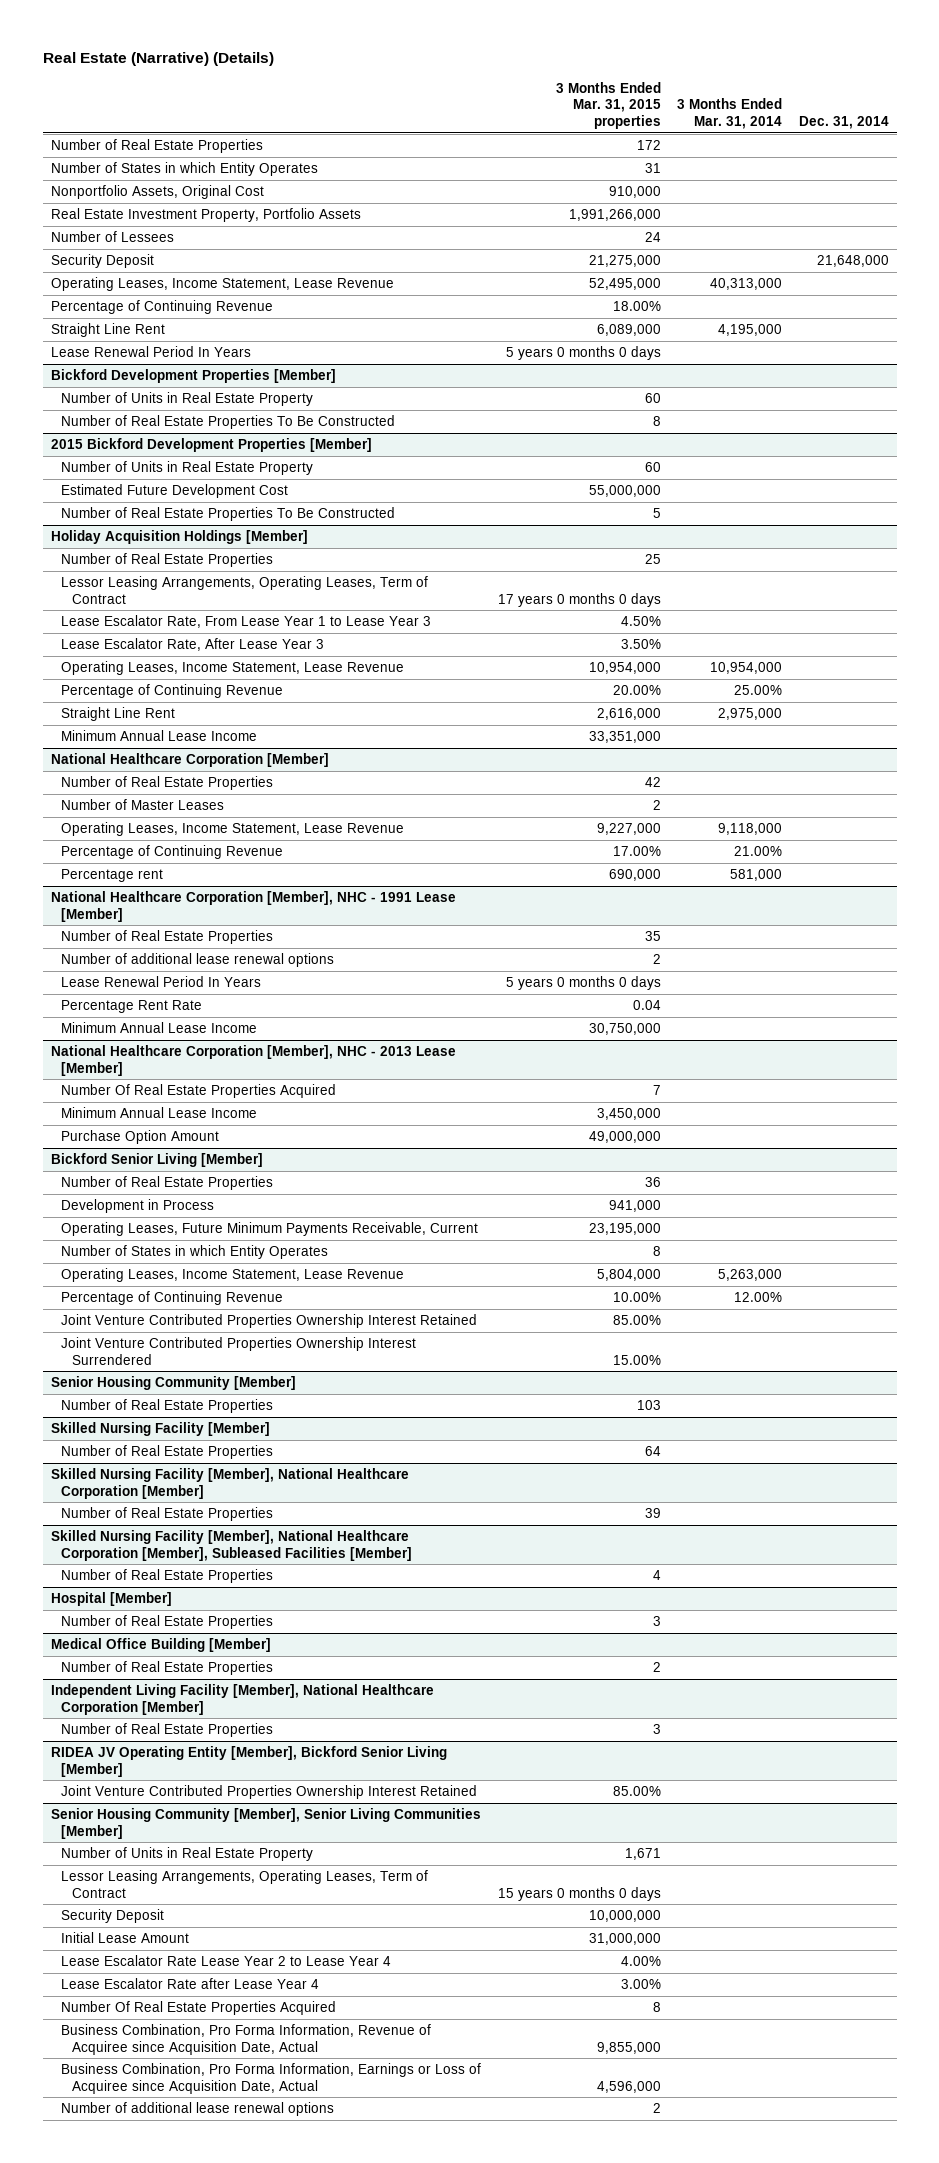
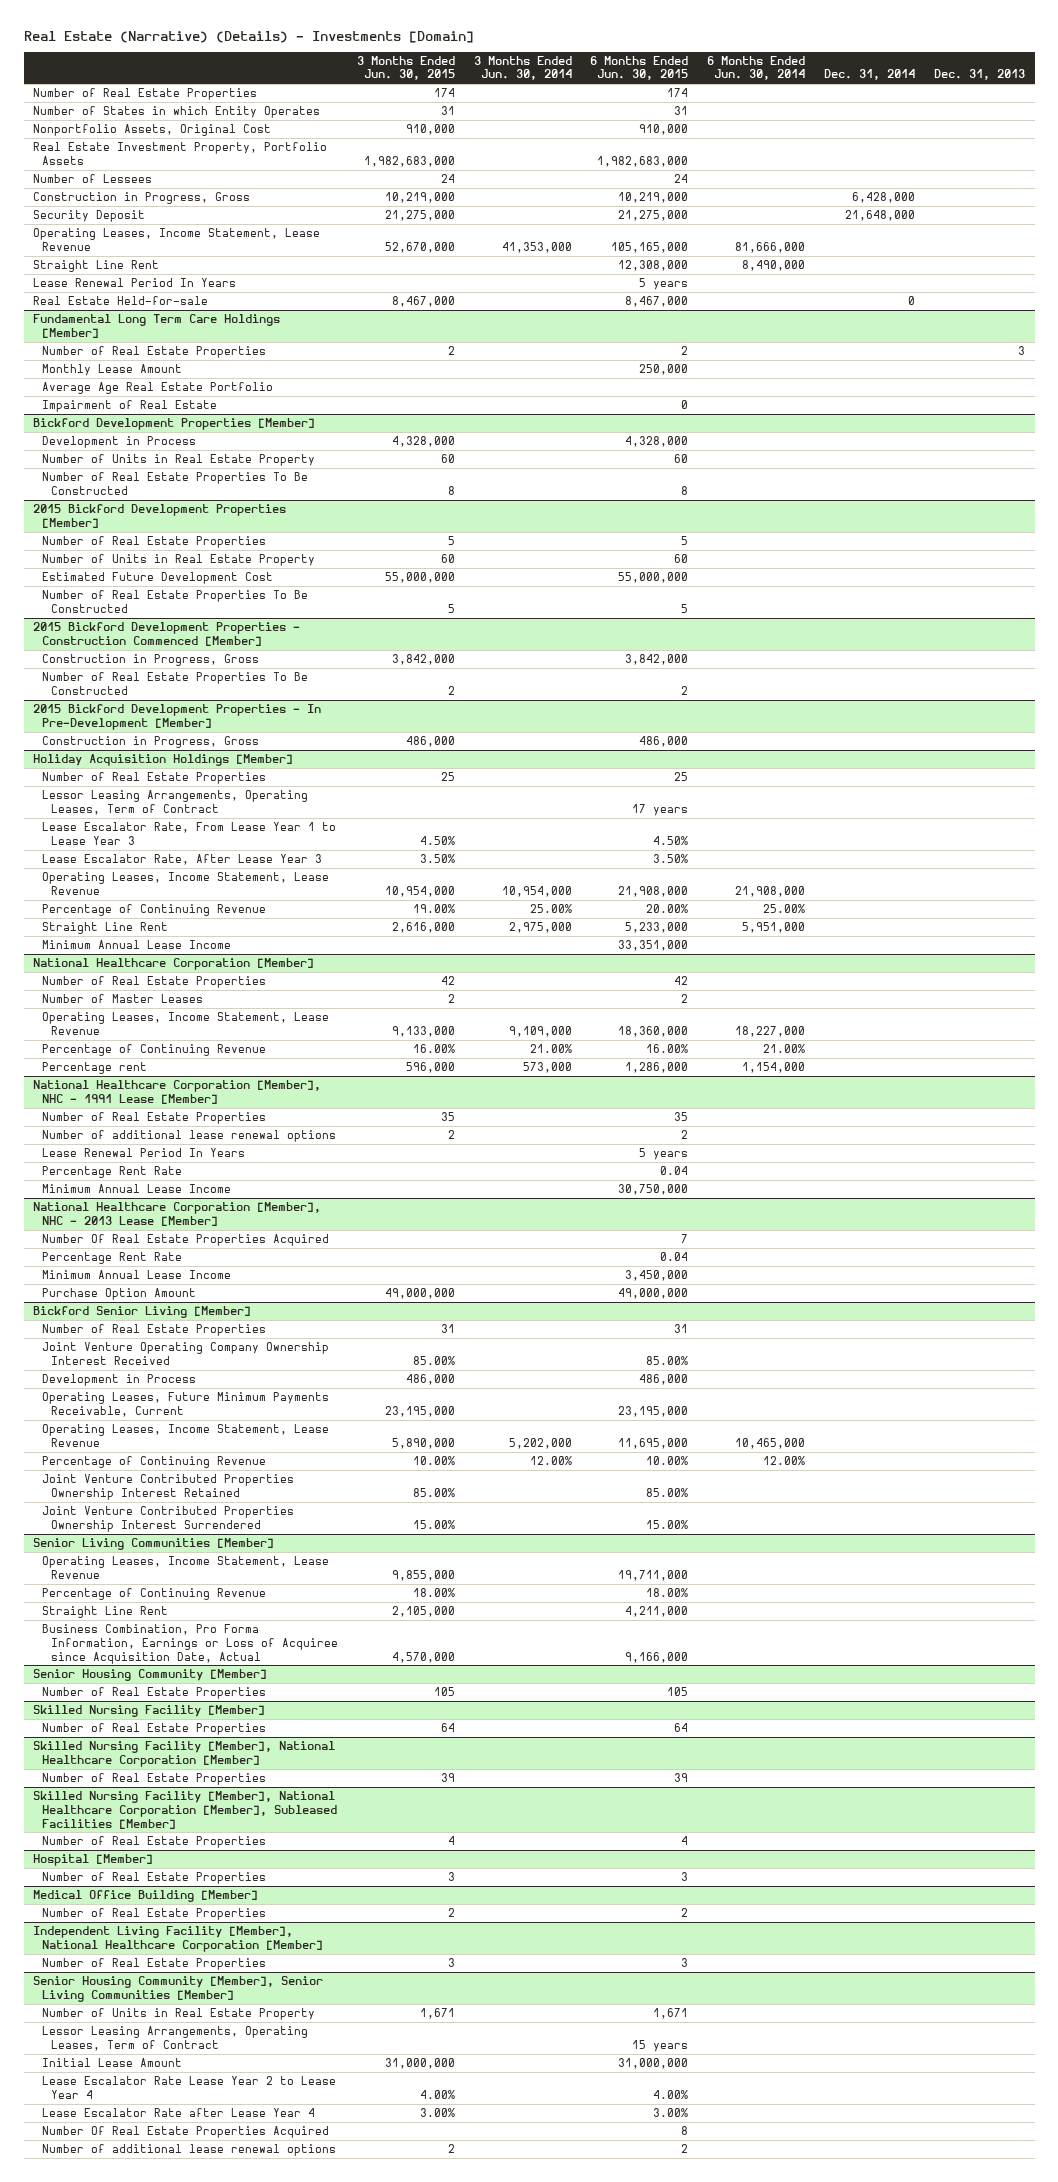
- Real Estate (Narrative) (Details)
+ Real Estate (Narrative) (Details) - Investments [Domain]
- | 3 Months Ended Mar. 31, 2015 properties | 3 Months Ended Mar. 31, 2014 | Dec. 31, 2014
+ | 3 Months Ended Jun. 30, 2015 | 3 Months Ended Jun. 30, 2014 | 6 Months Ended Jun. 30, 2015 | 6 Months Ended Jun. 30, 2014 | Dec. 31, 2014 | Dec. 31, 2013
+ Construction in Progress, Gross | 10,219,000 | | 10,219,000 | | 6,428,000 |
- Percentage of Continuing Revenue | 18.00% | |
+ Real Estate Held-for-sale | 8,467,000 | | 8,467,000 | | 0 |
+ Fundamental Long Term Care Holdings [Member]
+ Number of Real Estate Properties | 2 | | 2 | | | 3
+ Monthly Lease Amount | | | 250,000 | | |
+ Average Age Real Estate Portfolio
+ Impairment of Real Estate | | | 0 | | |
@ Bickford Development Properties [Member]
+ Development in Process | 4,328,000 | | 4,328,000 | | |
@ 2015 Bickford Development Properties [Member]
+ Number of Real Estate Properties | 5 | | 5 | | |
+ 2015 Bickford Development Properties - Construction Commenced [Member]
+ Construction in Progress, Gross | 3,842,000 | | 3,842,000 | | |
+ Number of Real Estate Properties To Be Constructed | 2 | | 2 | | |
+ 2015 Bickford Development Properties - In Pre-Development [Member]
+ Construction in Progress, Gross | 486,000 | | 486,000 | | |
@ National Healthcare Corporation [Member], NHC - 2013 Lease [Member]
+ Percentage Rent Rate | | | 0.04 | | |
@ Bickford Senior Living [Member]
+ Joint Venture Operating Company Ownership Interest Received | 85.00% | | 85.00% | | |
- Number of States in which Entity Operates | 8 | |
+ Senior Living Communities [Member]
+ Operating Leases, Income Statement, Lease Revenue | 9,855,000 | | 19,711,000 | | |
+ Percentage of Continuing Revenue | 18.00% | | 18.00% | | |
+ Straight Line Rent | 2,105,000 | | 4,211,000 | | |
+ Business Combination, Pro Forma Information, Earnings or Loss of Acquiree since Acquisition Date, Actual | 4,570,000 | | 9,166,000 | | |
- RIDEA JV Operating Entity [Member], Bickford Senior Living [Member]
- Joint Venture Contributed Properties Ownership Interest Retained | 85.00% | |
@ Senior Housing Community [Member], Senior Living Communities [Member]
- Security Deposit | 10,000,000 | |
- Business Combination, Pro Forma Information, Revenue of Acquiree since Acquisition Date, Actual | 9,855,000 | |
- Business Combination, Pro Forma Information, Earnings or Loss of Acquiree since Acquisition Date, Actual | 4,596,000 | |

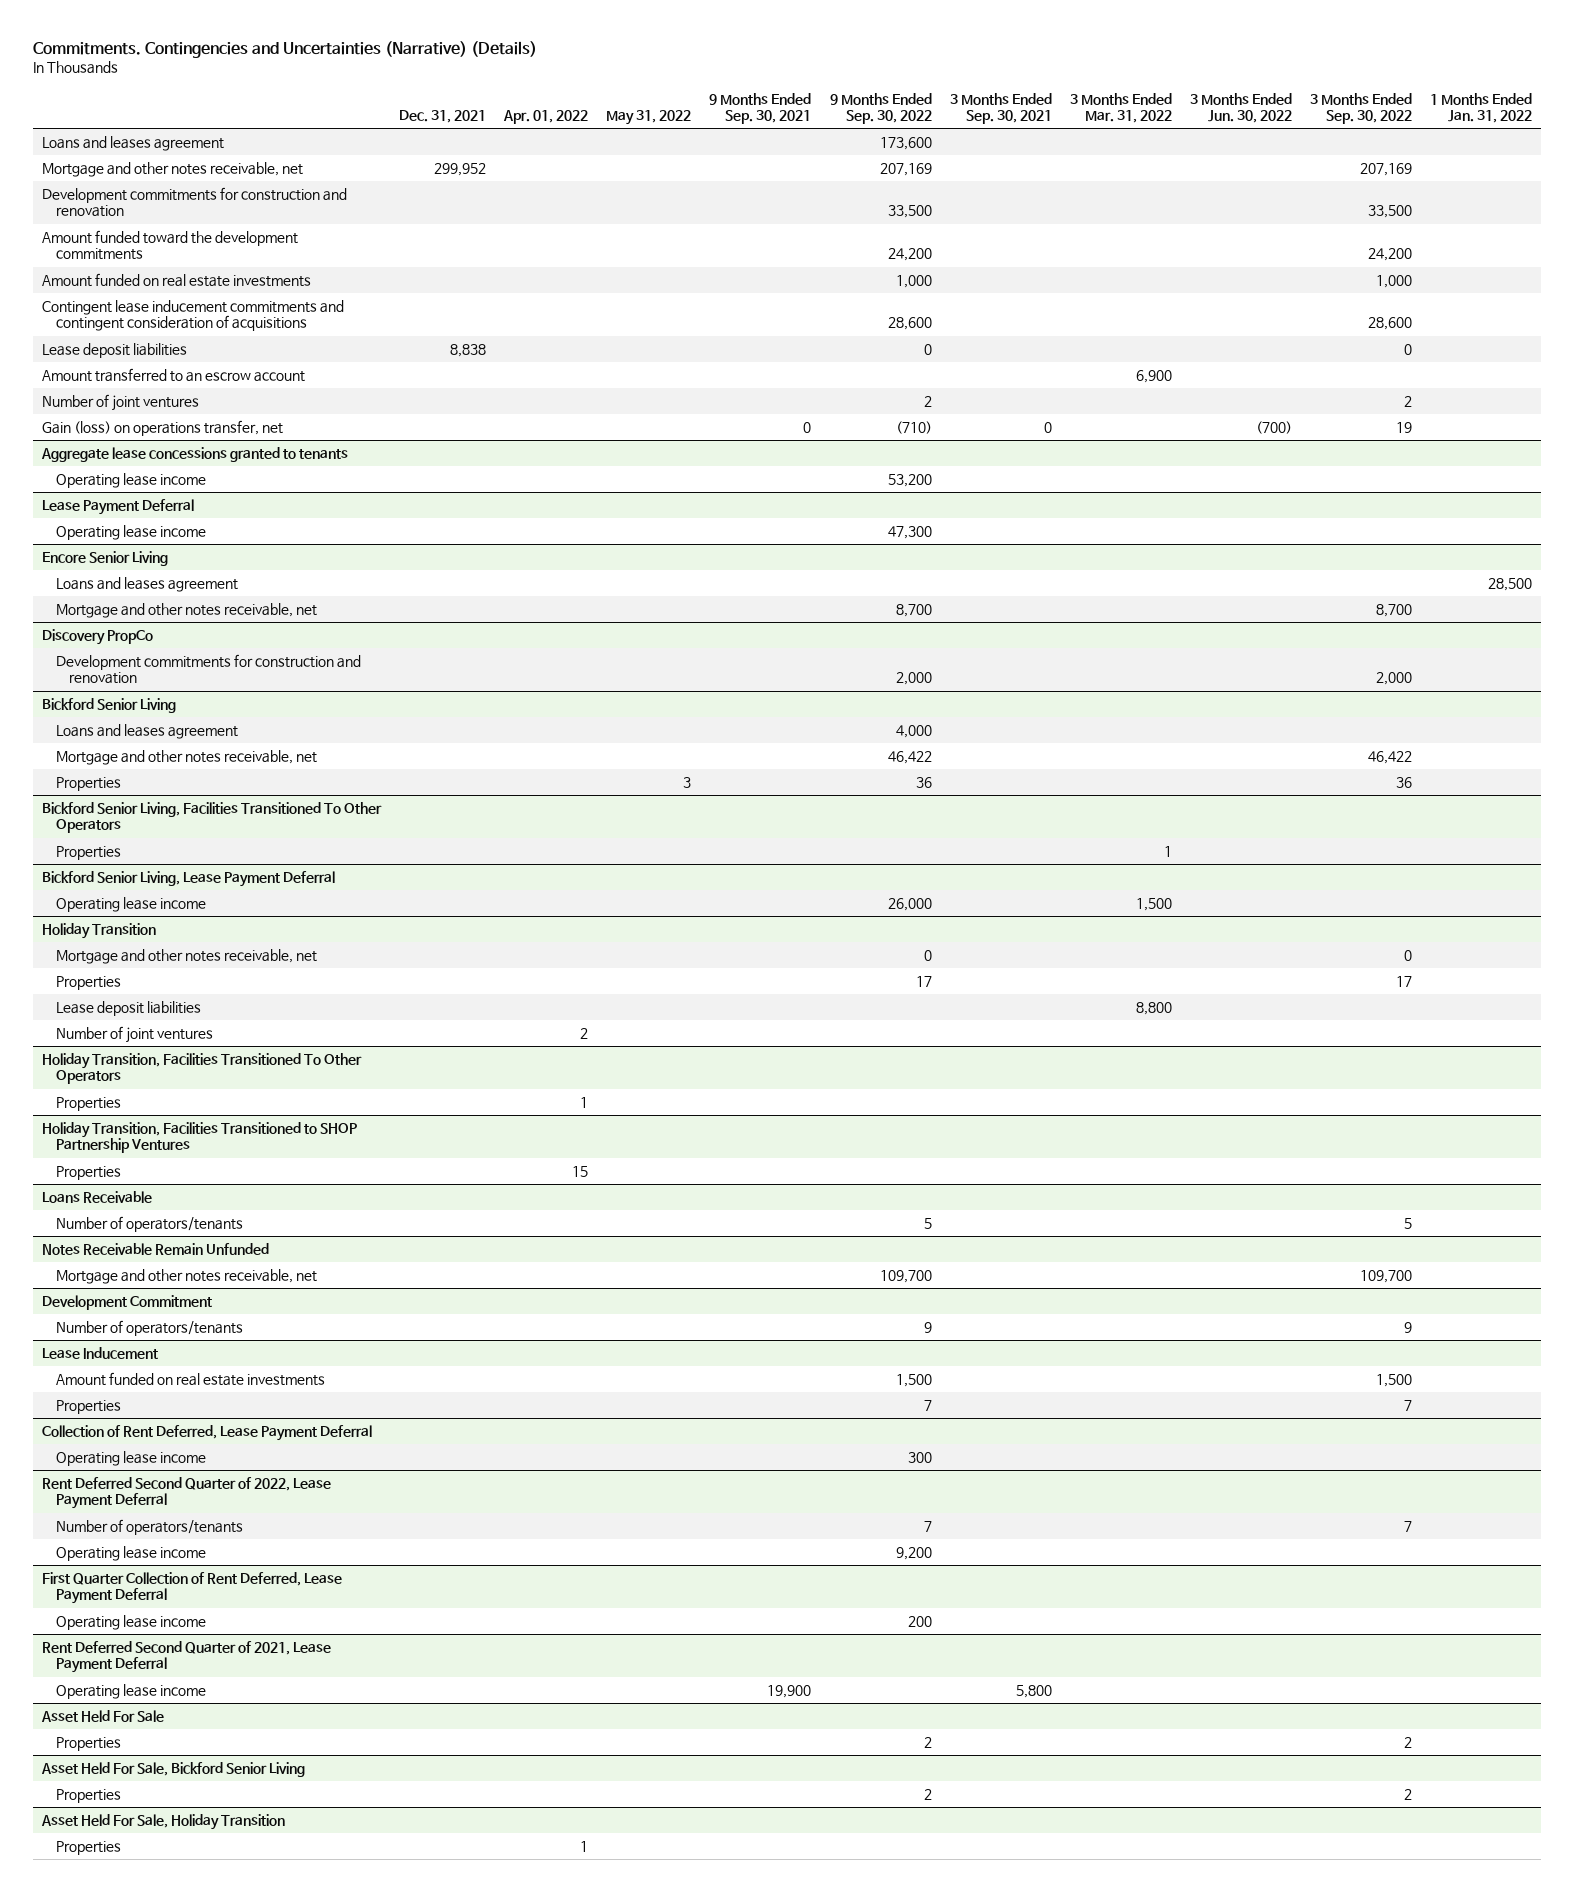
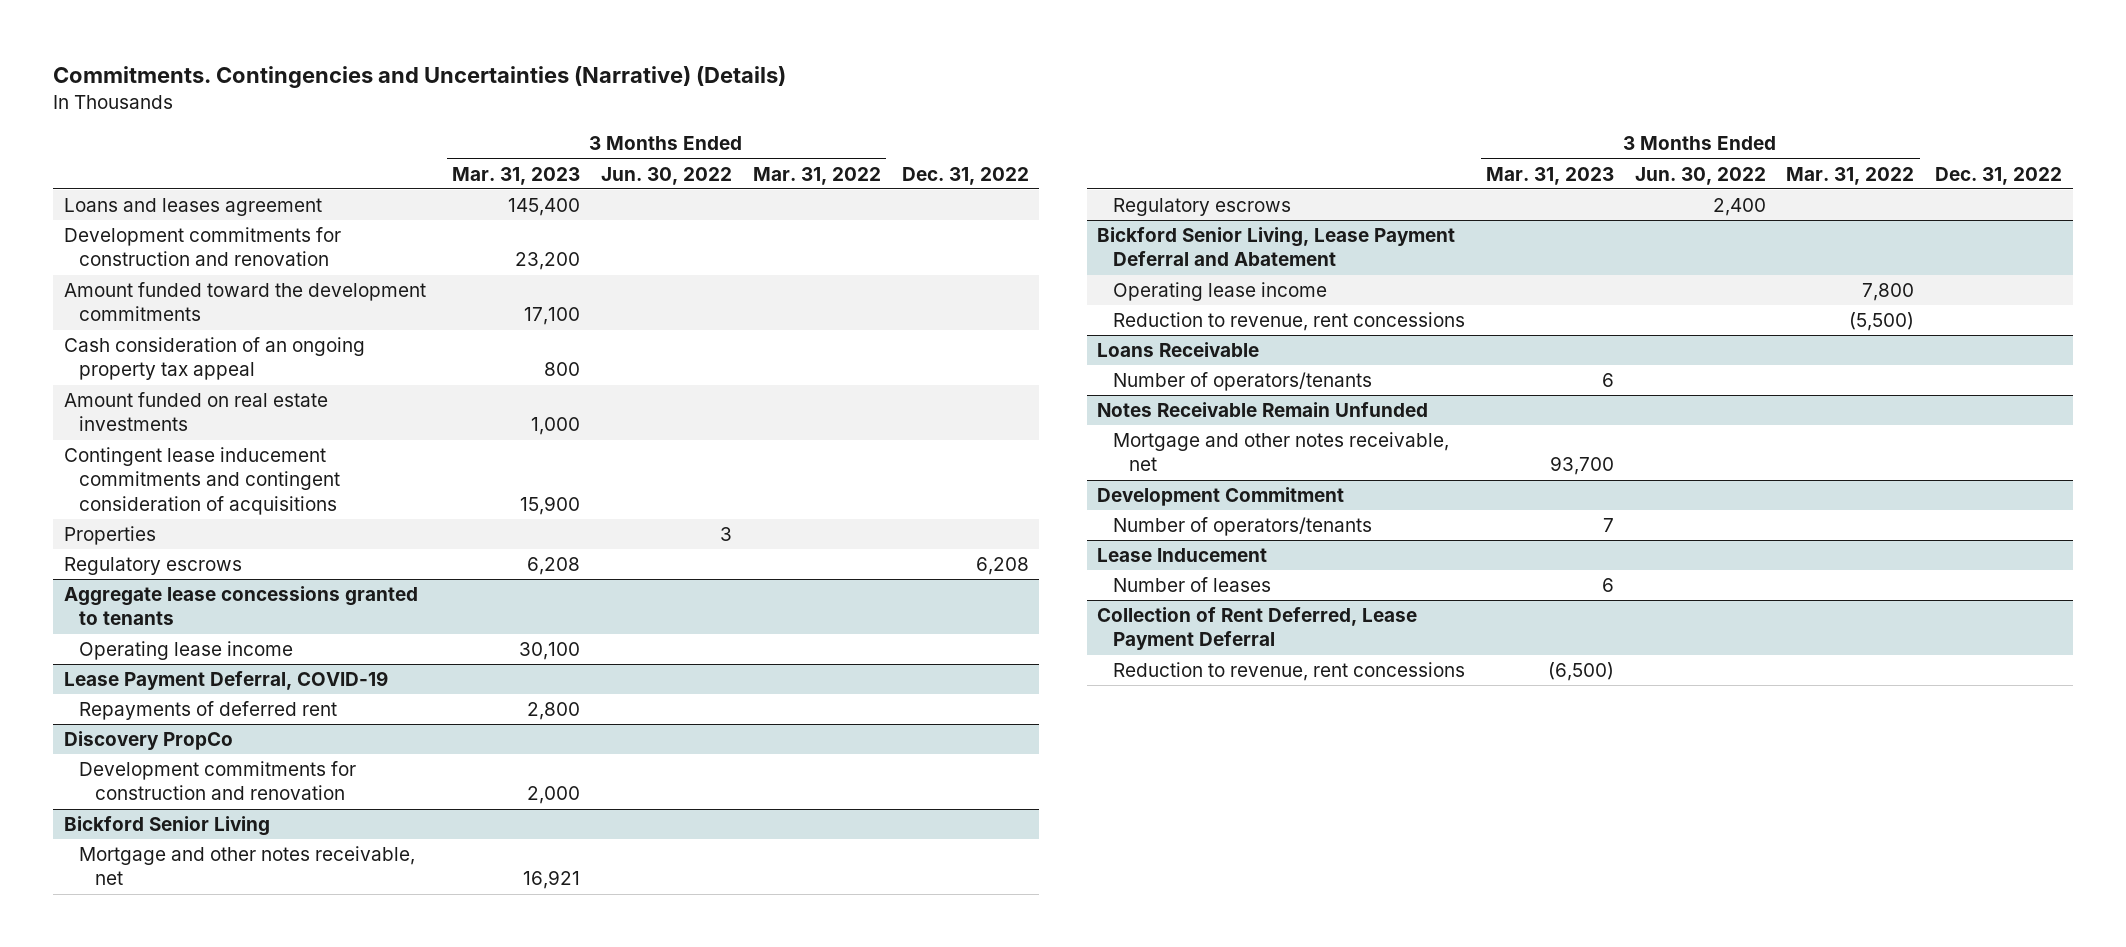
- | Dec. 31, 2021 | Apr. 01, 2022 | May 31, 2022 | 9 Months Ended Sep. 30, 2021 | 9 Months Ended Sep. 30, 2022 | 3 Months Ended Sep. 30, 2021 | 3 Months Ended Mar. 31, 2022 | 3 Months Ended Jun. 30, 2022 | 3 Months Ended Sep. 30, 2022 | 1 Months Ended Jan. 31, 2022
+ | 3 Months Ended Mar. 31, 2023 | 3 Months Ended Jun. 30, 2022 | 3 Months Ended Mar. 31, 2022 | Dec. 31, 2022
- Mortgage and other notes receivable, net | 299,952 | | | | 207,169 | | | | 207,169 |
+ Cash consideration of an ongoing property tax appeal | 800 | | |
- Lease deposit liabilities | 8,838 | | | | 0 | | | | 0 |
- Amount transferred to an escrow account | | | | | | | 6,900 | | |
- Number of joint ventures | | | | | 2 | | | | 2 |
- Gain (loss) on operations transfer, net | | | | 0 | (710) | 0 | | (700) | 19 |
+ Properties | | 3 | |
+ Regulatory escrows | 6,208 | | | 6,208
- Lease Payment Deferral
- Operating lease income | | | | | 47,300 | | | | |
- Encore Senior Living
- Loans and leases agreement | | | | | | | | | | 28,500
- Mortgage and other notes receivable, net | | | | | 8,700 | | | | 8,700 |
+ Lease Payment Deferral, COVID-19
+ Repayments of deferred rent | 2,800 | | |
@ Bickford Senior Living
- Loans and leases agreement | | | | | 4,000 | | | | |
- Properties | | | 3 | | 36 | | | | 36 |
- Bickford Senior Living, Facilities Transitioned To Other Operators
- Properties | | | | | | | 1 | | |
- Bickford Senior Living, Lease Payment Deferral
- Operating lease income | | | | | 26,000 | | 1,500 | | |
- Holiday Transition
- Mortgage and other notes receivable, net | | | | | 0 | | | | 0 |
- Properties | | | | | 17 | | | | 17 |
- Lease deposit liabilities | | | | | | | 8,800 | | |
- Number of joint ventures | | 2 | | | | | | | |
- Holiday Transition, Facilities Transitioned To Other Operators
- Properties | | 1 | | | | | | | |
- Holiday Transition, Facilities Transitioned to SHOP Partnership Ventures
- Properties | | 15 | | | | | | | |
@ Bickford Senior Living
+ Regulatory escrows | | 2,400 | |
+ Bickford Senior Living, Lease Payment Deferral and Abatement
+ Operating lease income | | | 7,800 |
+ Reduction to revenue, rent concessions | | | (5,500) |
@ Lease Inducement
- Amount funded on real estate investments | | | | | 1,500 | | | | 1,500 |
- Properties | | | | | 7 | | | | 7 |
+ Number of leases | 6 | | |
@ Collection of Rent Deferred, Lease Payment Deferral
- Operating lease income | | | | | 300 | | | | |
- Rent Deferred Second Quarter of 2022, Lease Payment Deferral
- Number of operators/tenants | | | | | 7 | | | | 7 |
- Operating lease income | | | | | 9,200 | | | | |
- First Quarter Collection of Rent Deferred, Lease Payment Deferral
- Operating lease income | | | | | 200 | | | | |
- Rent Deferred Second Quarter of 2021, Lease Payment Deferral
- Operating lease income | | | | 19,900 | | 5,800 | | | |
- Asset Held For Sale
- Properties | | | | | 2 | | | | 2 |
- Asset Held For Sale, Bickford Senior Living
- Properties | | | | | 2 | | | | 2 |
- Asset Held For Sale, Holiday Transition
- Properties | | 1 | | | | | | | |
@ Collection of Rent Deferred, Lease Payment Deferral
+ Reduction to revenue, rent concessions | (6,500) | | |

